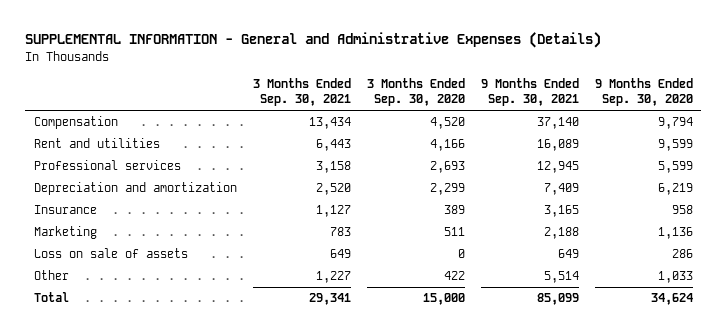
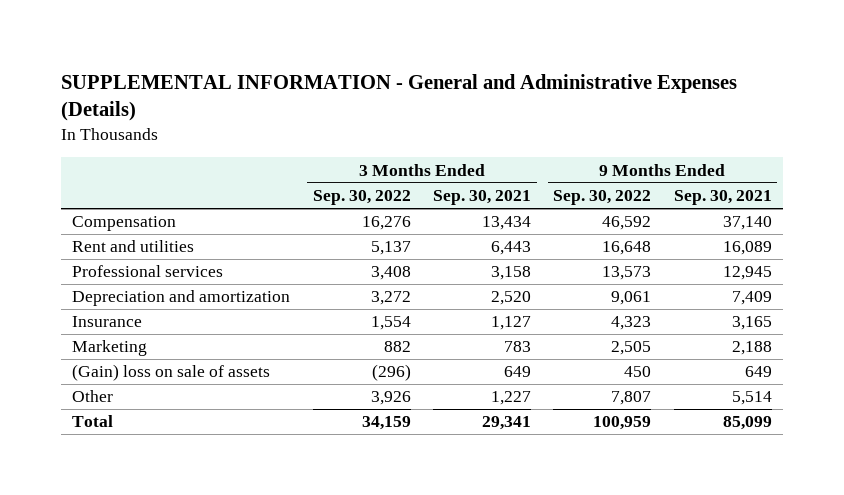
- | 3 Months Ended Sep. 30, 2021 | 3 Months Ended Sep. 30, 2020 | 9 Months Ended Sep. 30, 2021 | 9 Months Ended Sep. 30, 2020
+ | 3 Months Ended Sep. 30, 2022 | 3 Months Ended Sep. 30, 2021 | 9 Months Ended Sep. 30, 2022 | 9 Months Ended Sep. 30, 2021
- Loss on sale of assets | 649 | 0 | 649 | 286
+ (Gain) loss on sale of assets | (296) | 649 | 450 | 649

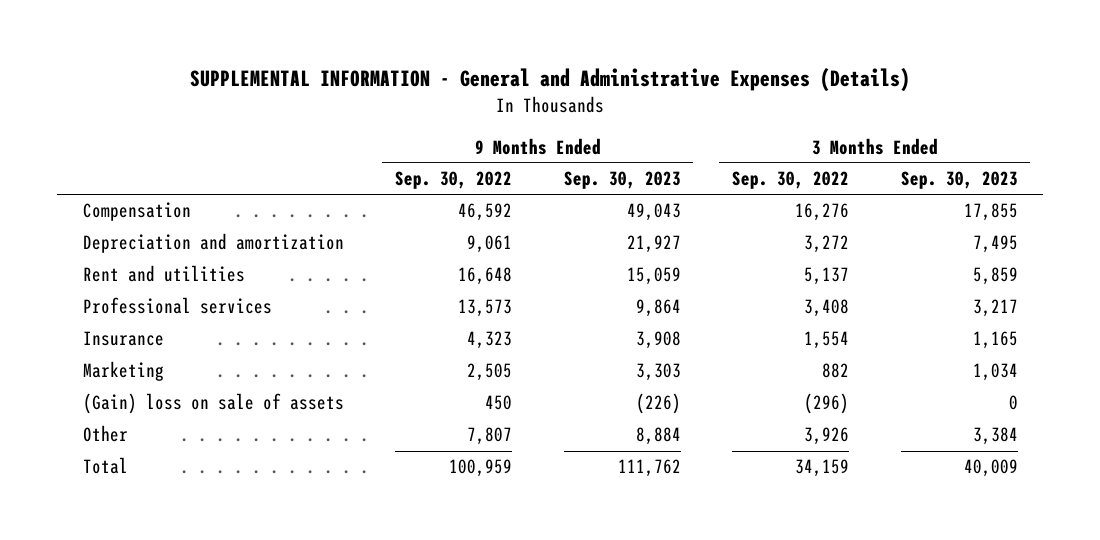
- | 3 Months Ended Sep. 30, 2022 | 3 Months Ended Sep. 30, 2021 | 9 Months Ended Sep. 30, 2022 | 9 Months Ended Sep. 30, 2021
+ | 9 Months Ended Sep. 30, 2022 | 9 Months Ended Sep. 30, 2023 | 3 Months Ended Sep. 30, 2022 | 3 Months Ended Sep. 30, 2023
moved up: Depreciation and amortization | 9,061 | 21,927 | 3,272 | 7,495

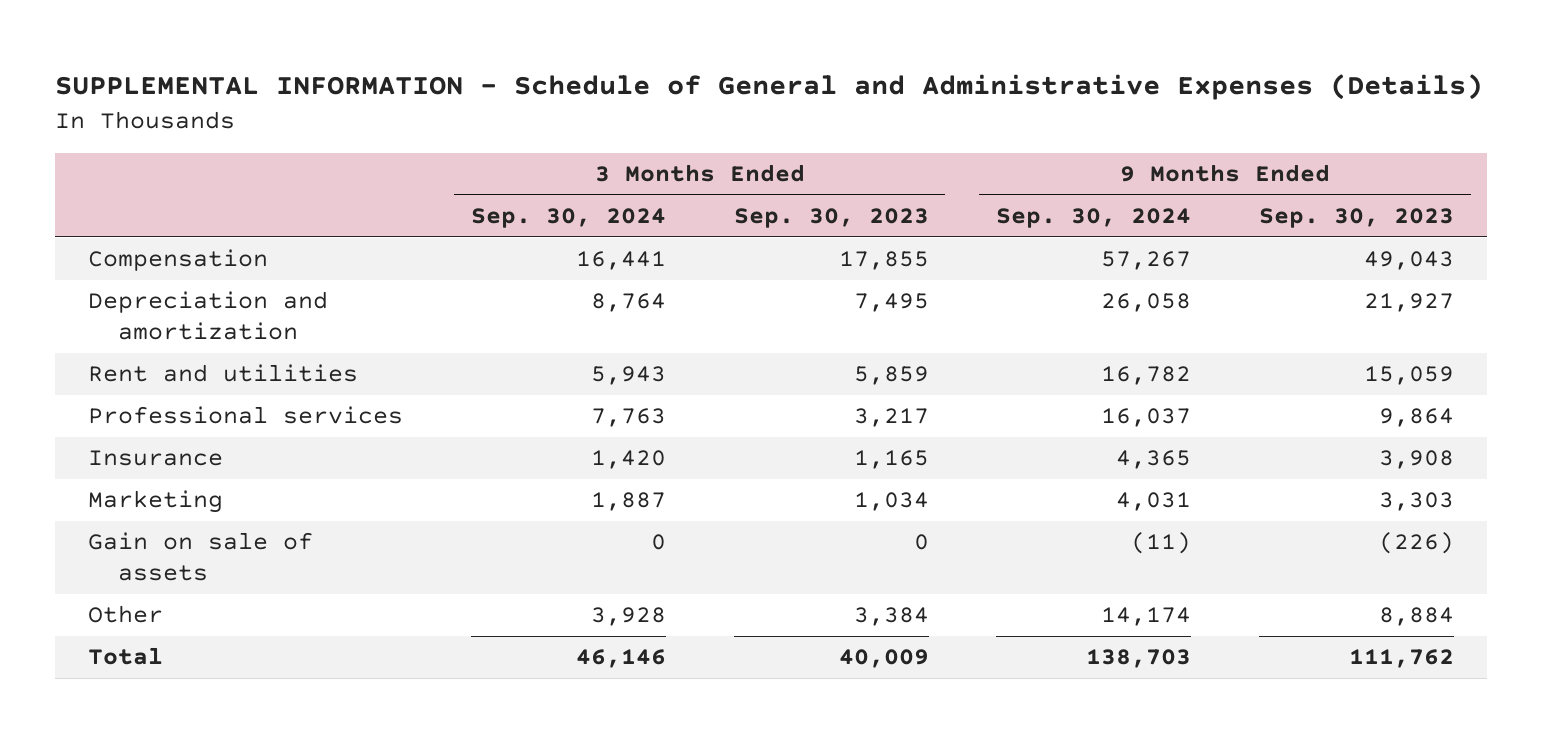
- SUPPLEMENTAL INFORMATION - General and Administrative Expenses (Details)
+ SUPPLEMENTAL INFORMATION - Schedule of General and Administrative Expenses (Details)
- | 9 Months Ended Sep. 30, 2022 | 9 Months Ended Sep. 30, 2023 | 3 Months Ended Sep. 30, 2022 | 3 Months Ended Sep. 30, 2023
+ | 3 Months Ended Sep. 30, 2024 | 3 Months Ended Sep. 30, 2023 | 9 Months Ended Sep. 30, 2024 | 9 Months Ended Sep. 30, 2023
- (Gain) loss on sale of assets | 450 | (226) | (296) | 0
+ Gain on sale of assets | 0 | 0 | (11) | (226)

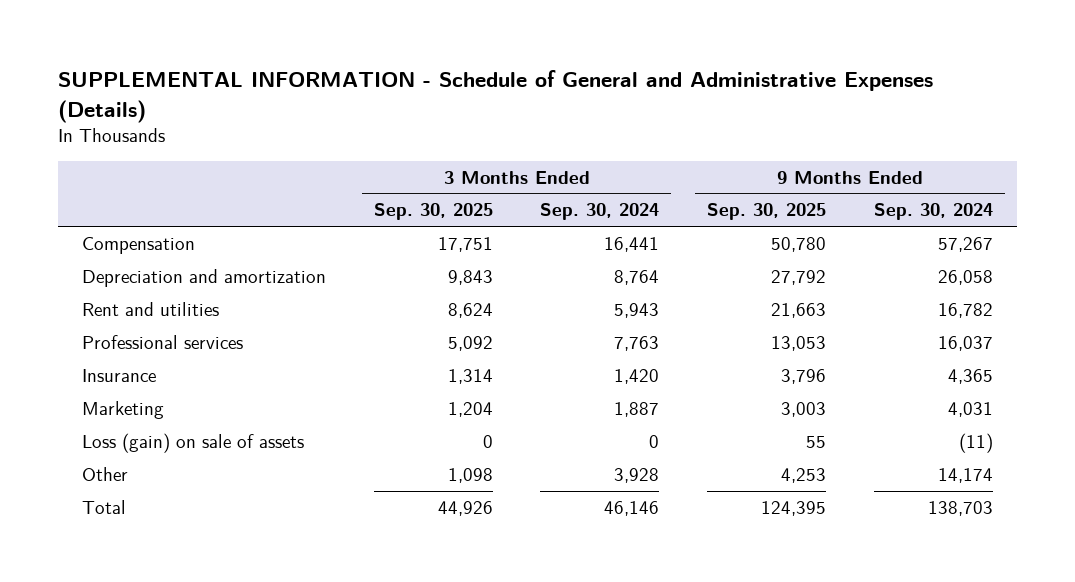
- | 3 Months Ended Sep. 30, 2024 | 3 Months Ended Sep. 30, 2023 | 9 Months Ended Sep. 30, 2024 | 9 Months Ended Sep. 30, 2023
+ | 3 Months Ended Sep. 30, 2025 | 3 Months Ended Sep. 30, 2024 | 9 Months Ended Sep. 30, 2025 | 9 Months Ended Sep. 30, 2024
- Gain on sale of assets | 0 | 0 | (11) | (226)
+ Loss (gain) on sale of assets | 0 | 0 | 55 | (11)

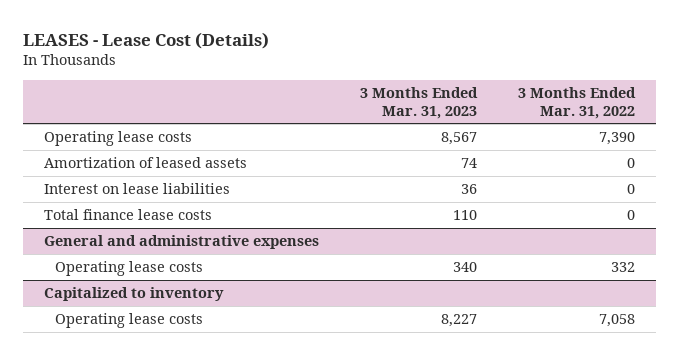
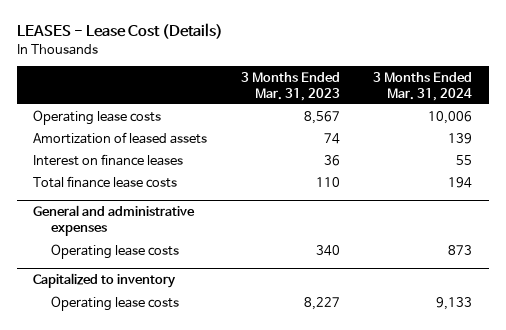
- | 3 Months Ended Mar. 31, 2023 | 3 Months Ended Mar. 31, 2022
+ | 3 Months Ended Mar. 31, 2023 | 3 Months Ended Mar. 31, 2024
- Interest on lease liabilities | 36 | 0
+ Interest on finance leases | 36 | 55

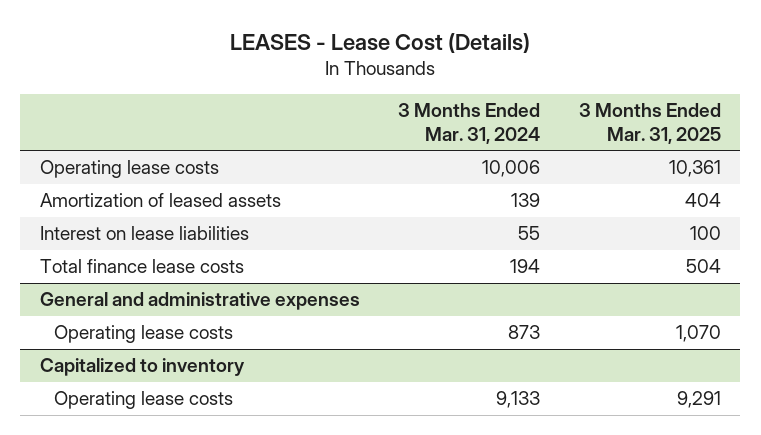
- | 3 Months Ended Mar. 31, 2023 | 3 Months Ended Mar. 31, 2024
+ | 3 Months Ended Mar. 31, 2024 | 3 Months Ended Mar. 31, 2025
- Interest on finance leases | 36 | 55
+ Interest on lease liabilities | 55 | 100

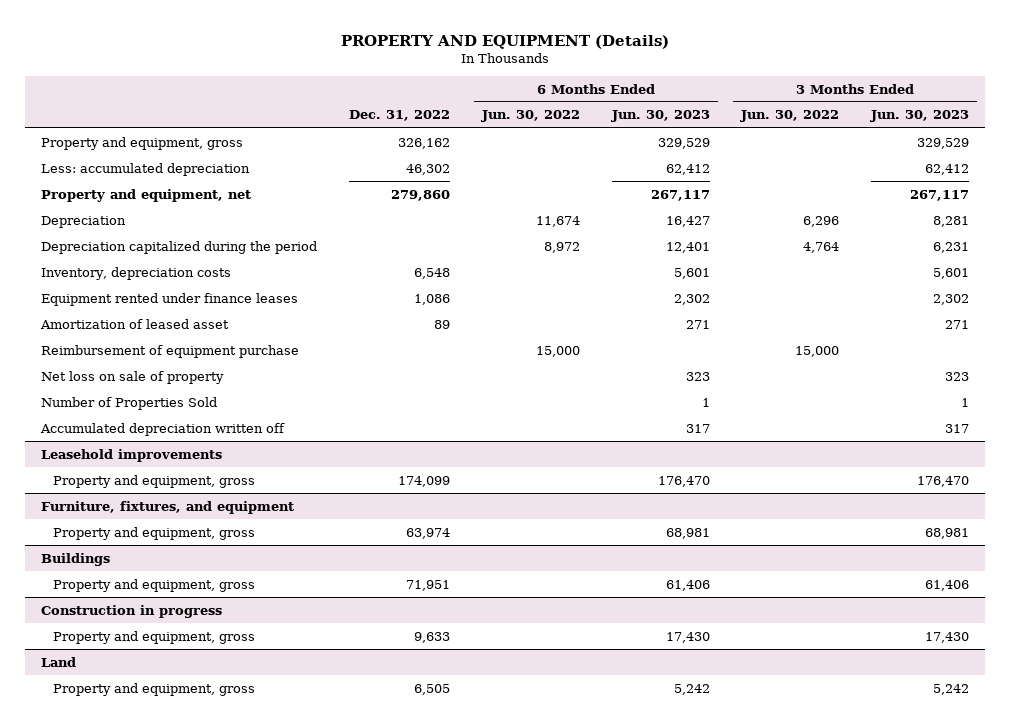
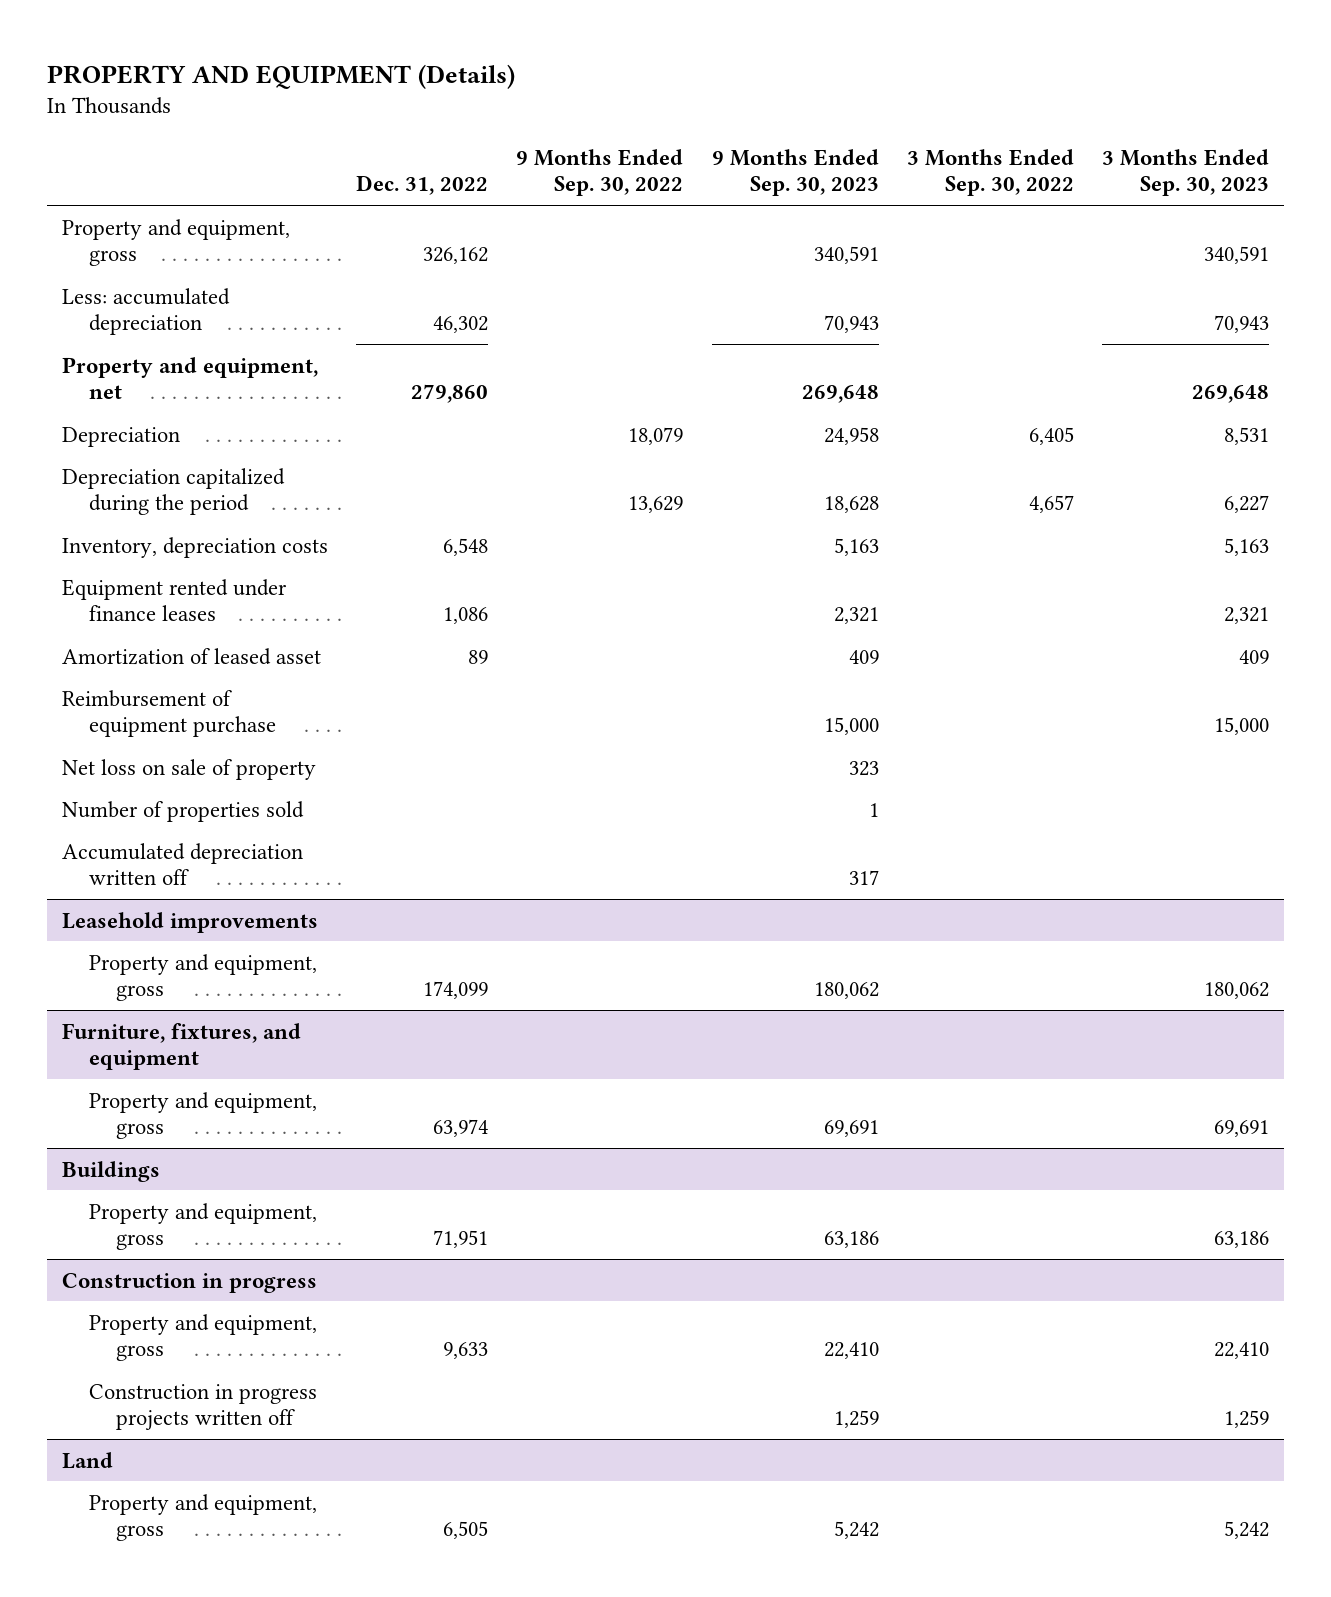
- | Dec. 31, 2022 | 6 Months Ended Jun. 30, 2022 | 6 Months Ended Jun. 30, 2023 | 3 Months Ended Jun. 30, 2022 | 3 Months Ended Jun. 30, 2023
+ | Dec. 31, 2022 | 9 Months Ended Sep. 30, 2022 | 9 Months Ended Sep. 30, 2023 | 3 Months Ended Sep. 30, 2022 | 3 Months Ended Sep. 30, 2023
- Number of Properties Sold | | | 1 | | 1
+ Number of properties sold | | | 1 | |
@ Construction in progress
+ Construction in progress projects written off | | | 1,259 | | 1,259

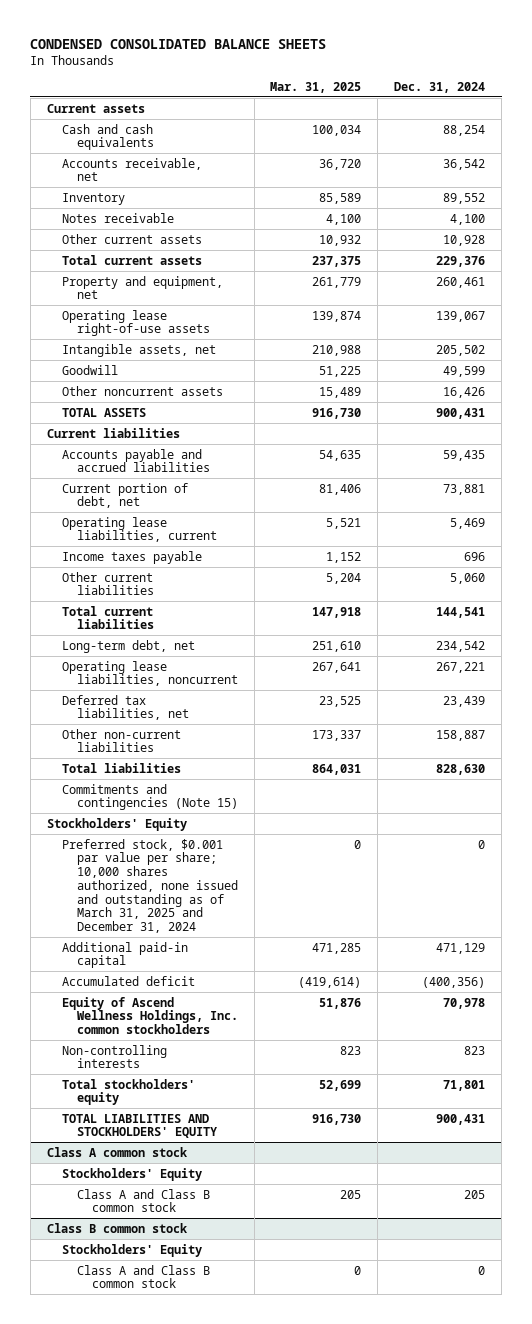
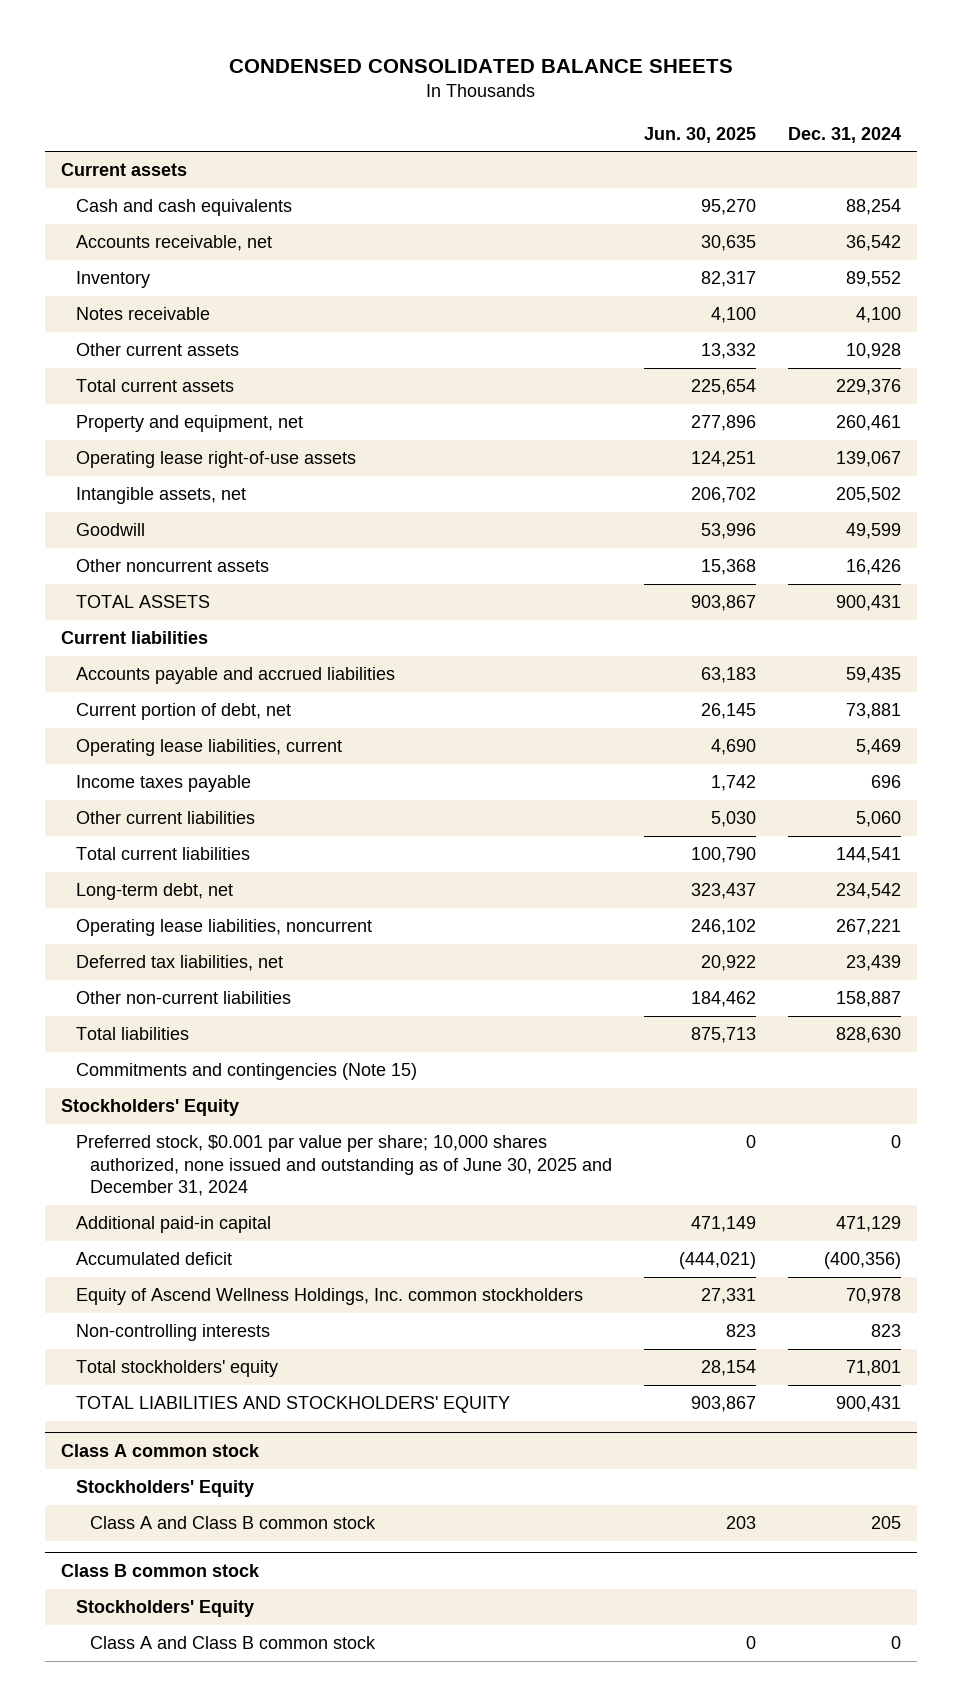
- | Mar. 31, 2025 | Dec. 31, 2024
+ | Jun. 30, 2025 | Dec. 31, 2024
- Preferred stock, $0.001 par value per share; 10,000 shares authorized, none issued and outstanding as of March 31, 2025 and December 31, 2024 | 0 | 0
+ Preferred stock, $0.001 par value per share; 10,000 shares authorized, none issued and outstanding as of June 30, 2025 and December 31, 2024 | 0 | 0

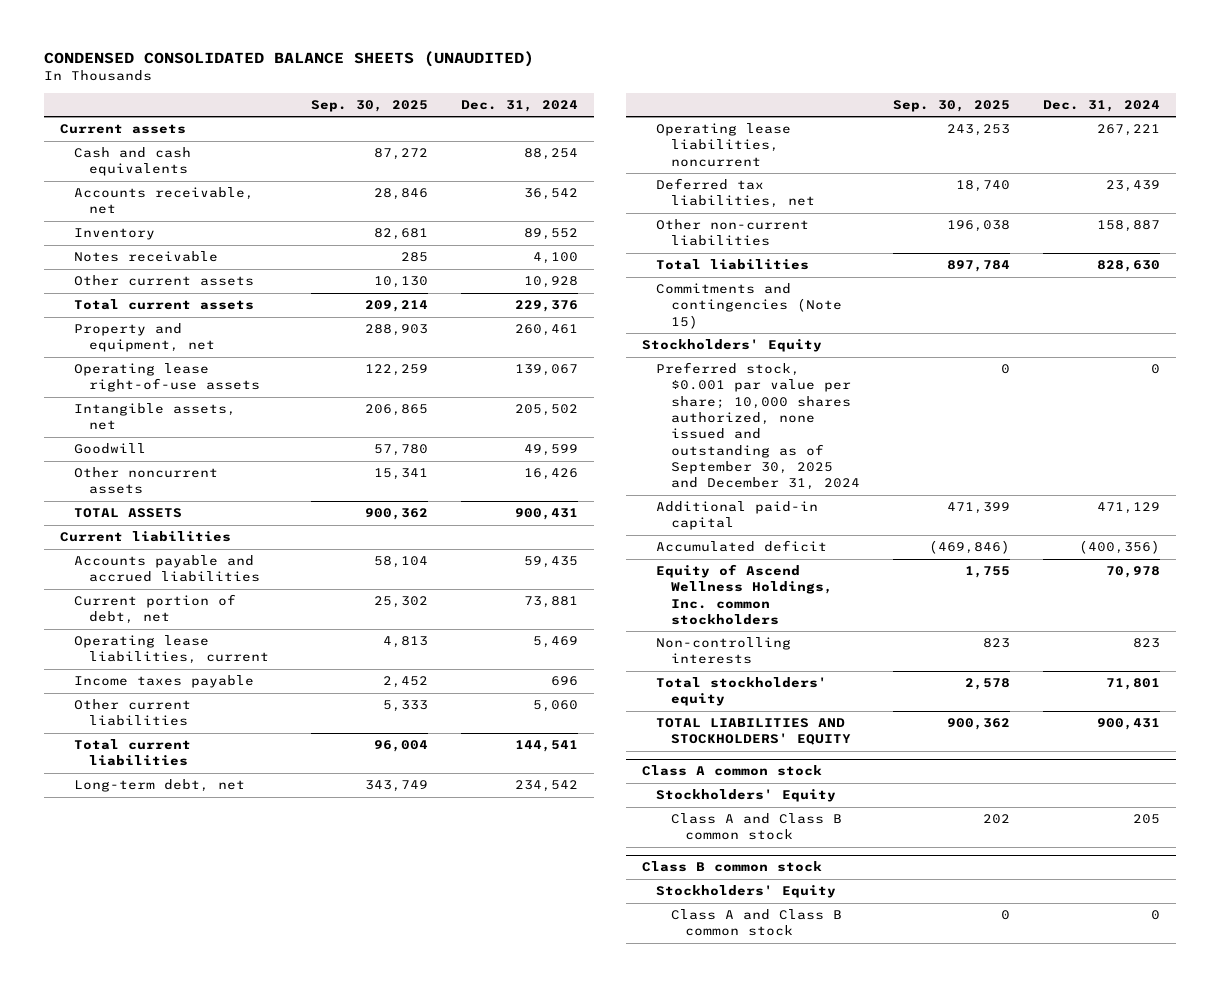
- CONDENSED CONSOLIDATED BALANCE SHEETS
+ CONDENSED CONSOLIDATED BALANCE SHEETS (UNAUDITED)
- | Jun. 30, 2025 | Dec. 31, 2024
+ | Sep. 30, 2025 | Dec. 31, 2024
- Preferred stock, $0.001 par value per share; 10,000 shares authorized, none issued and outstanding as of June 30, 2025 and December 31, 2024 | 0 | 0
+ Preferred stock, $0.001 par value per share; 10,000 shares authorized, none issued and outstanding as of September 30, 2025 and December 31, 2024 | 0 | 0

